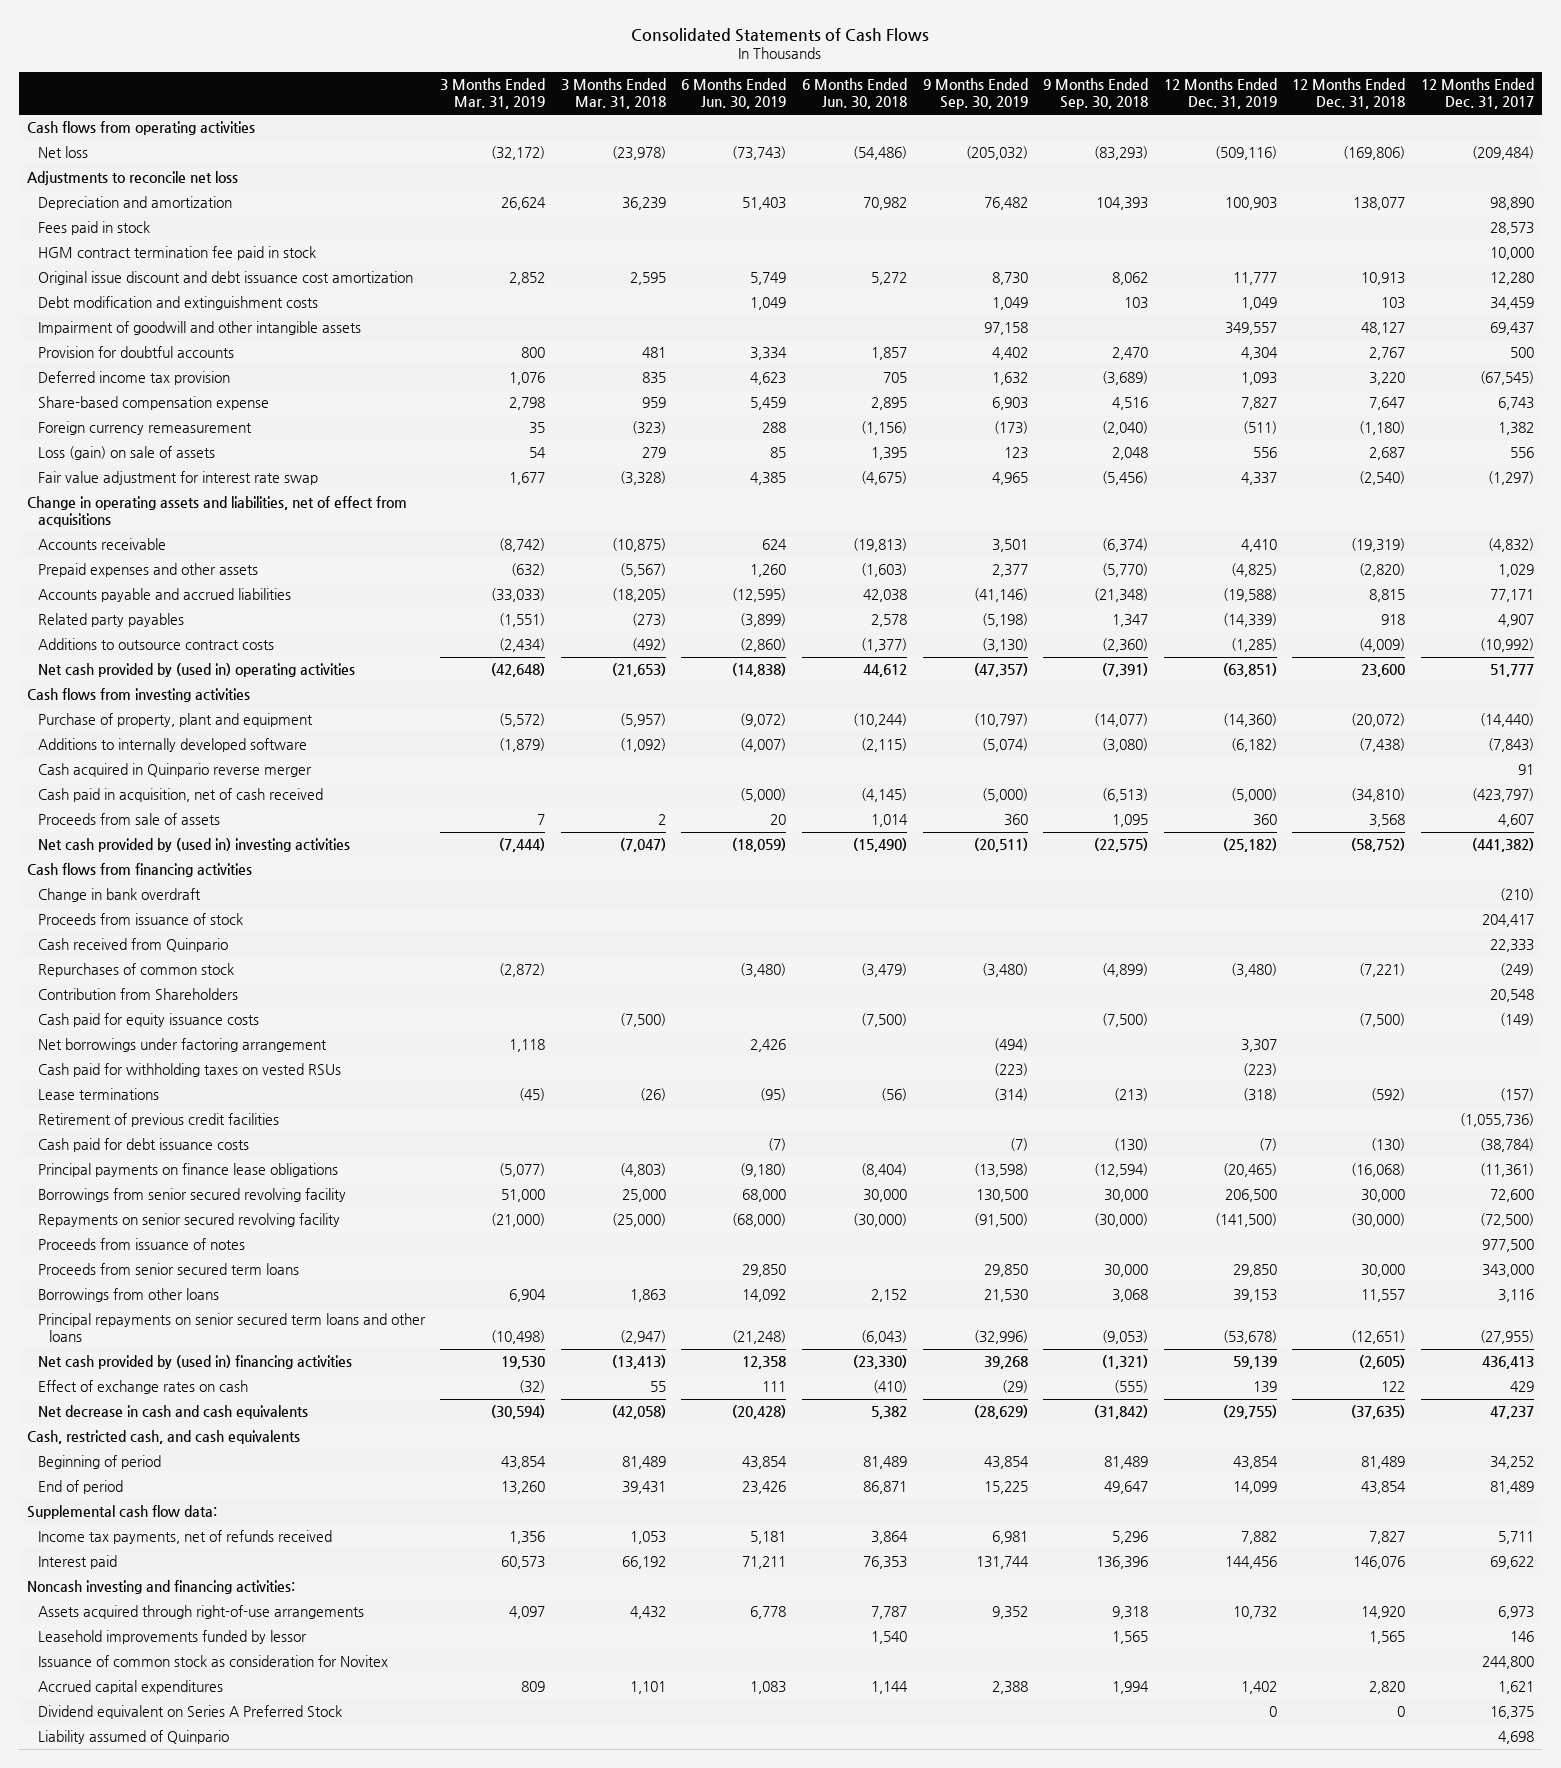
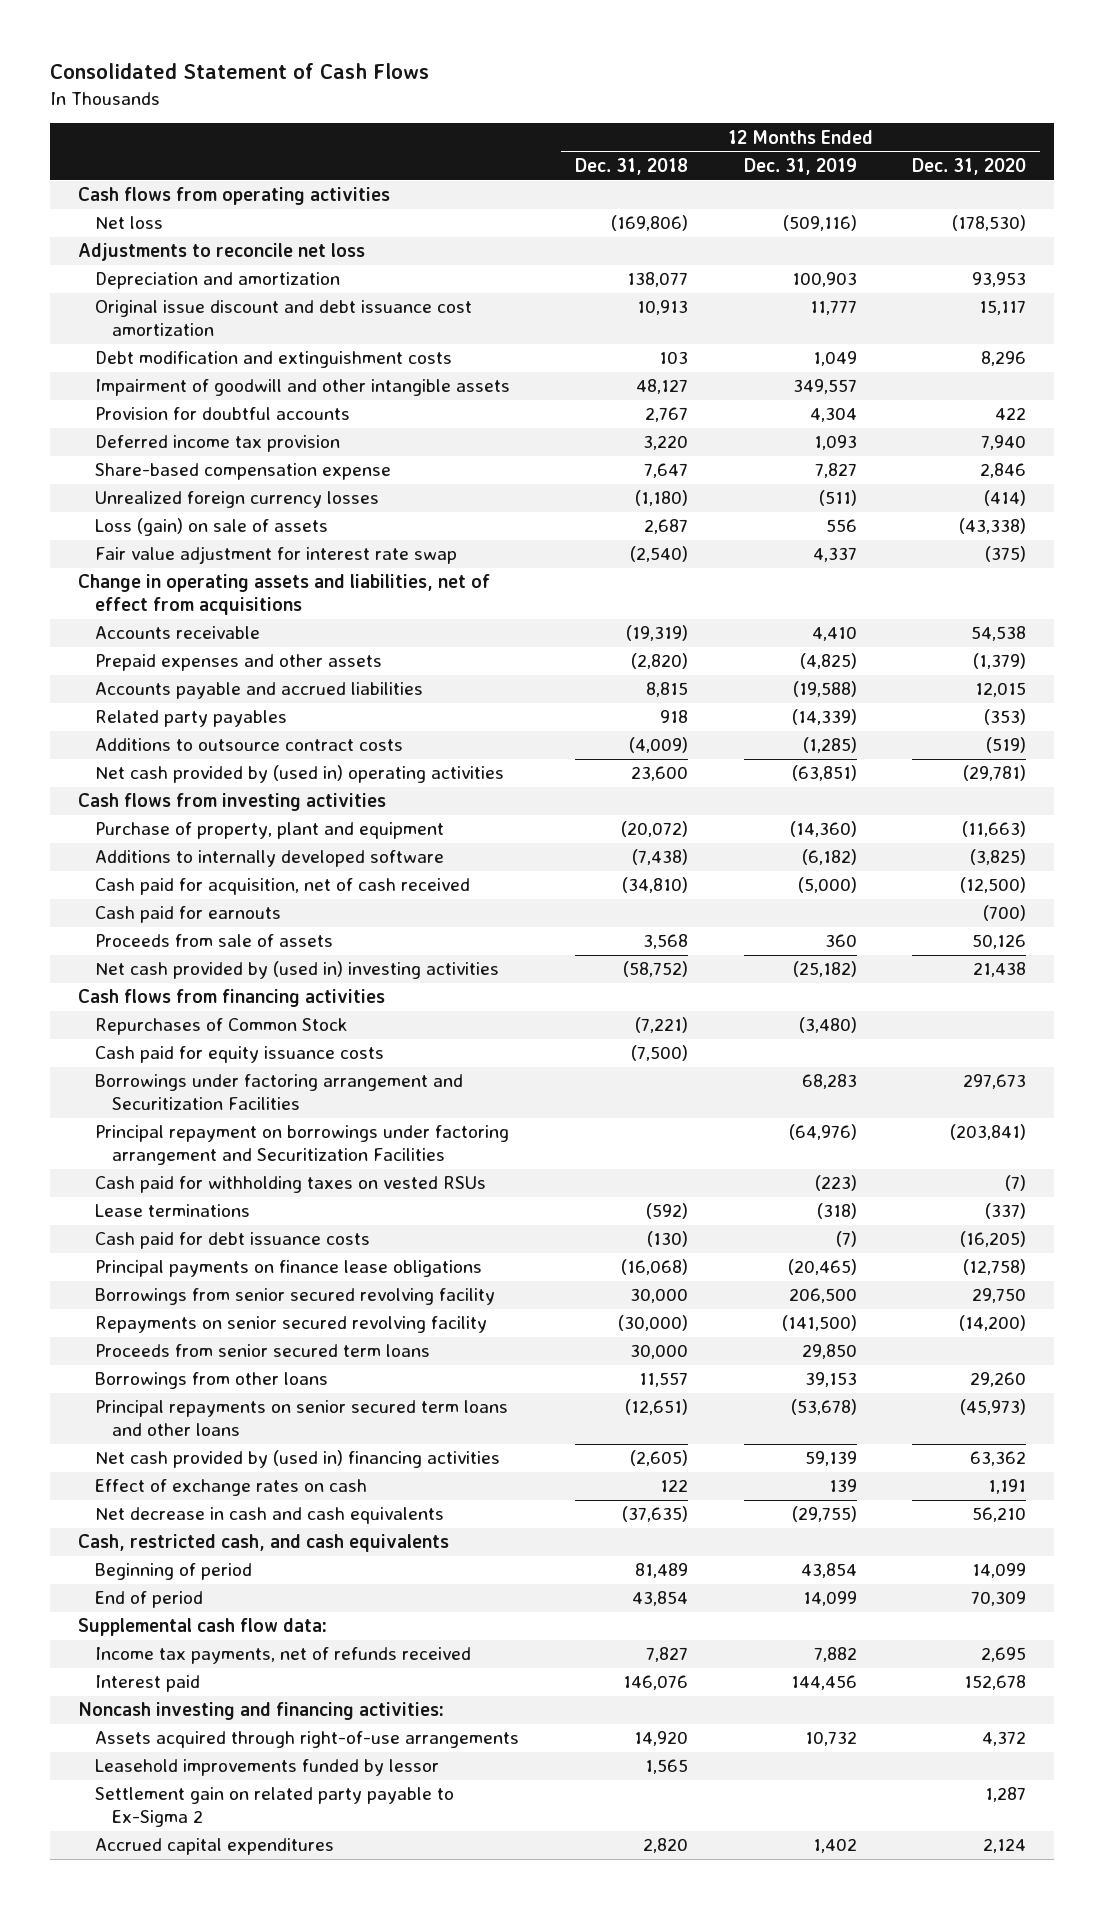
- Consolidated Statements of Cash Flows
+ Consolidated Statement of Cash Flows
- | 3 Months Ended Mar. 31, 2019 | 3 Months Ended Mar. 31, 2018 | 6 Months Ended Jun. 30, 2019 | 6 Months Ended Jun. 30, 2018 | 9 Months Ended Sep. 30, 2019 | 9 Months Ended Sep. 30, 2018 | 12 Months Ended Dec. 31, 2019 | 12 Months Ended Dec. 31, 2018 | 12 Months Ended Dec. 31, 2017
+ | 12 Months Ended Dec. 31, 2018 | 12 Months Ended Dec. 31, 2019 | 12 Months Ended Dec. 31, 2020
- Fees paid in stock | | | | | | | | | 28,573
- HGM contract termination fee paid in stock | | | | | | | | | 10,000
- Foreign currency remeasurement | 35 | (323) | 288 | (1,156) | (173) | (2,040) | (511) | (1,180) | 1,382
+ Unrealized foreign currency losses | (1,180) | (511) | (414)
- Cash acquired in Quinpario reverse merger | | | | | | | | | 91
- Cash paid in acquisition, net of cash received | | | (5,000) | (4,145) | (5,000) | (6,513) | (5,000) | (34,810) | (423,797)
+ Cash paid for acquisition, net of cash received | (34,810) | (5,000) | (12,500)
+ Cash paid for earnouts | | | (700)
- Change in bank overdraft | | | | | | | | | (210)
- Proceeds from issuance of stock | | | | | | | | | 204,417
- Cash received from Quinpario | | | | | | | | | 22,333
- Repurchases of common stock | (2,872) | | (3,480) | (3,479) | (3,480) | (4,899) | (3,480) | (7,221) | (249)
- Contribution from Shareholders | | | | | | | | | 20,548
+ Repurchases of Common Stock | (7,221) | (3,480) |
- Net borrowings under factoring arrangement | 1,118 | | 2,426 | | (494) | | 3,307 | |
+ Borrowings under factoring arrangement and Securitization Facilities | | 68,283 | 297,673
+ Principal repayment on borrowings under factoring arrangement and Securitization Facilities | | (64,976) | (203,841)
- Retirement of previous credit facilities | | | | | | | | | (1,055,736)
- Proceeds from issuance of notes | | | | | | | | | 977,500
- Issuance of common stock as consideration for Novitex | | | | | | | | | 244,800
+ Settlement gain on related party payable to Ex-Sigma 2 | | | 1,287
- Dividend equivalent on Series A Preferred Stock | | | | | | | 0 | 0 | 16,375
- Liability assumed of Quinpario | | | | | | | | | 4,698

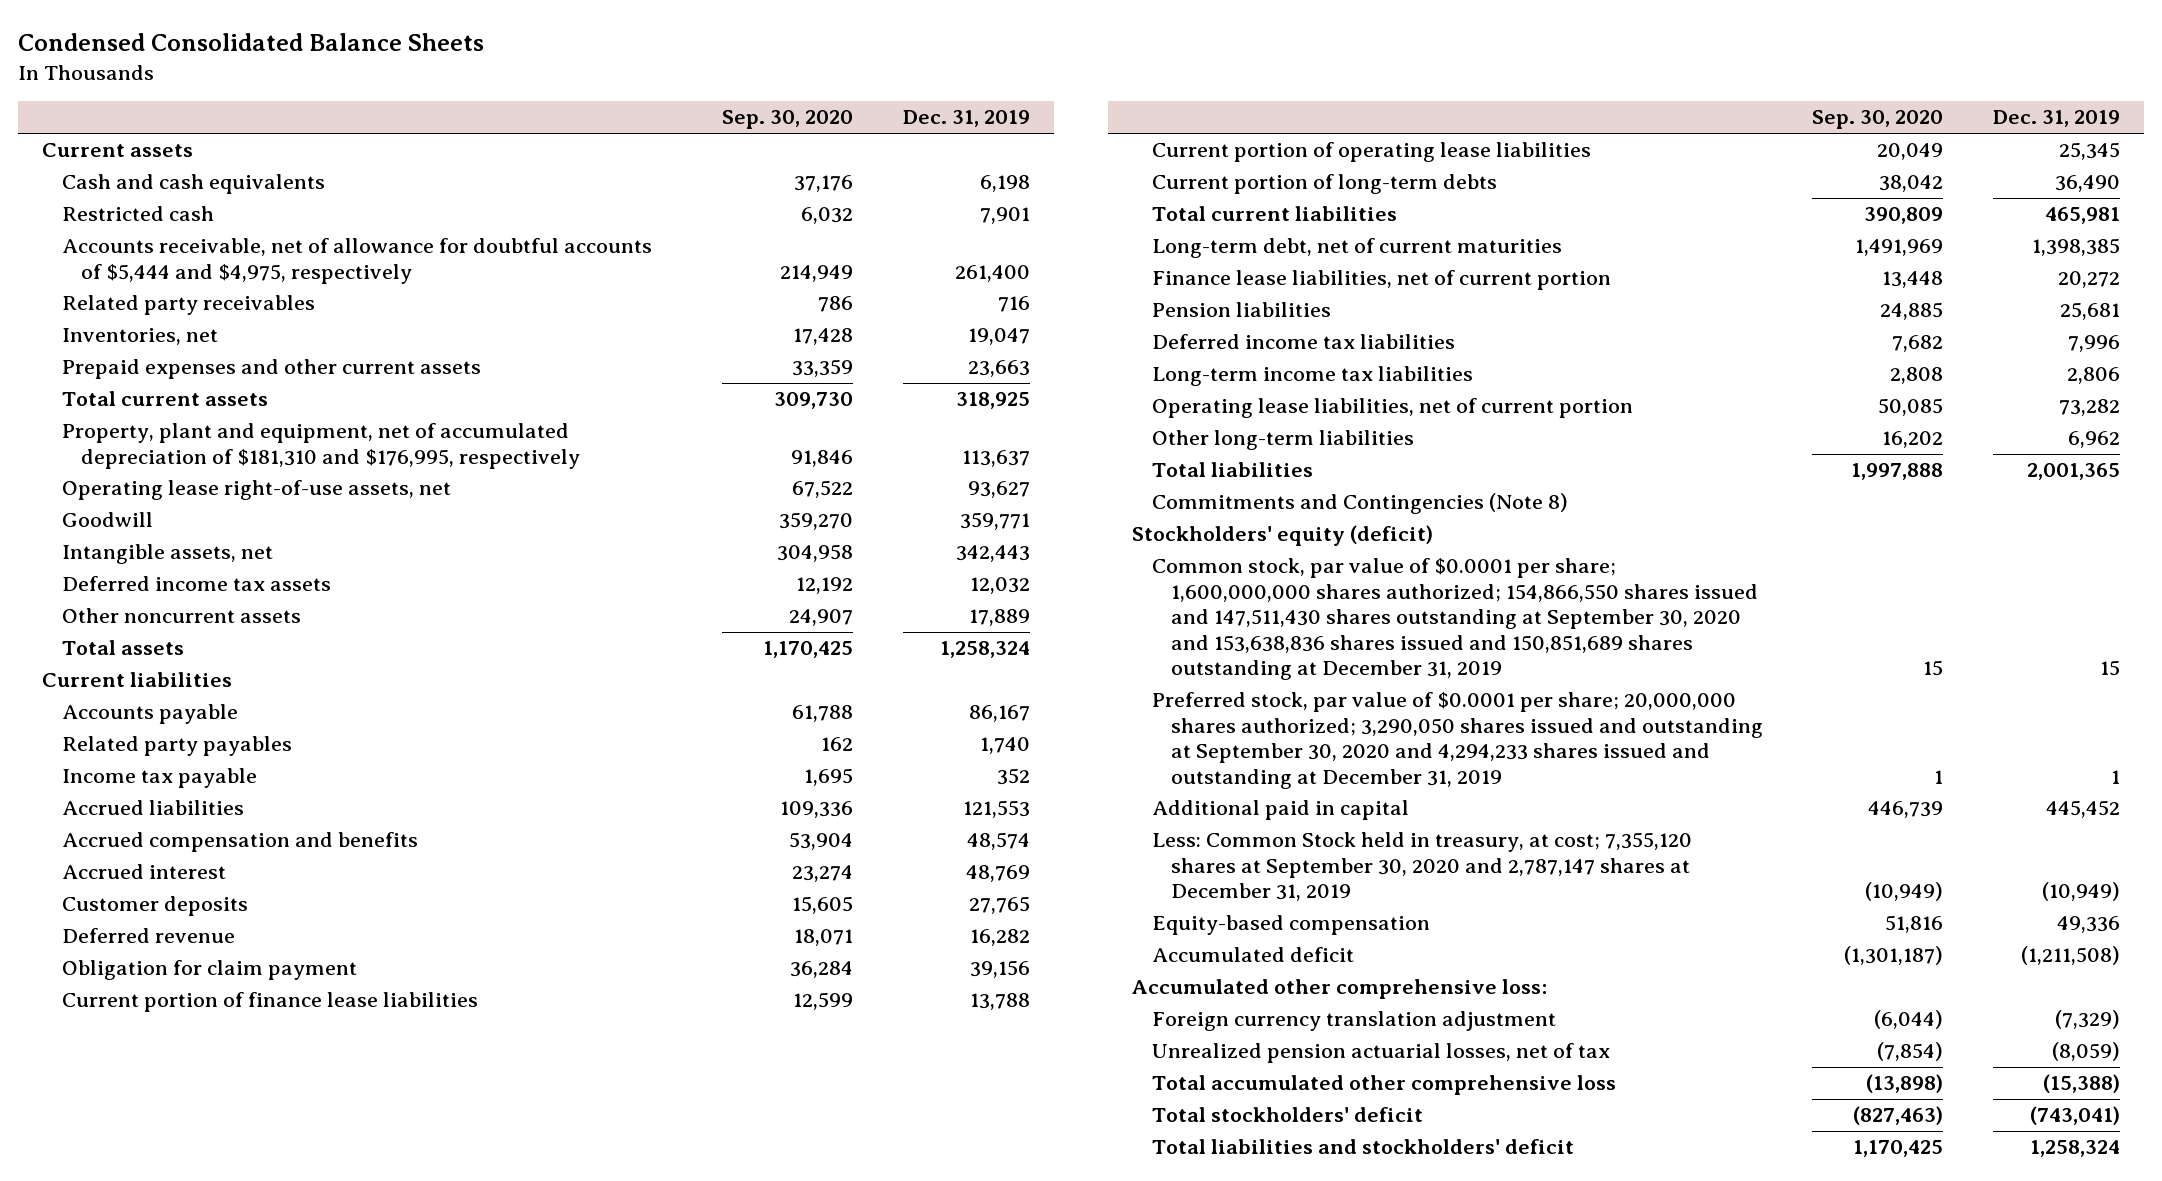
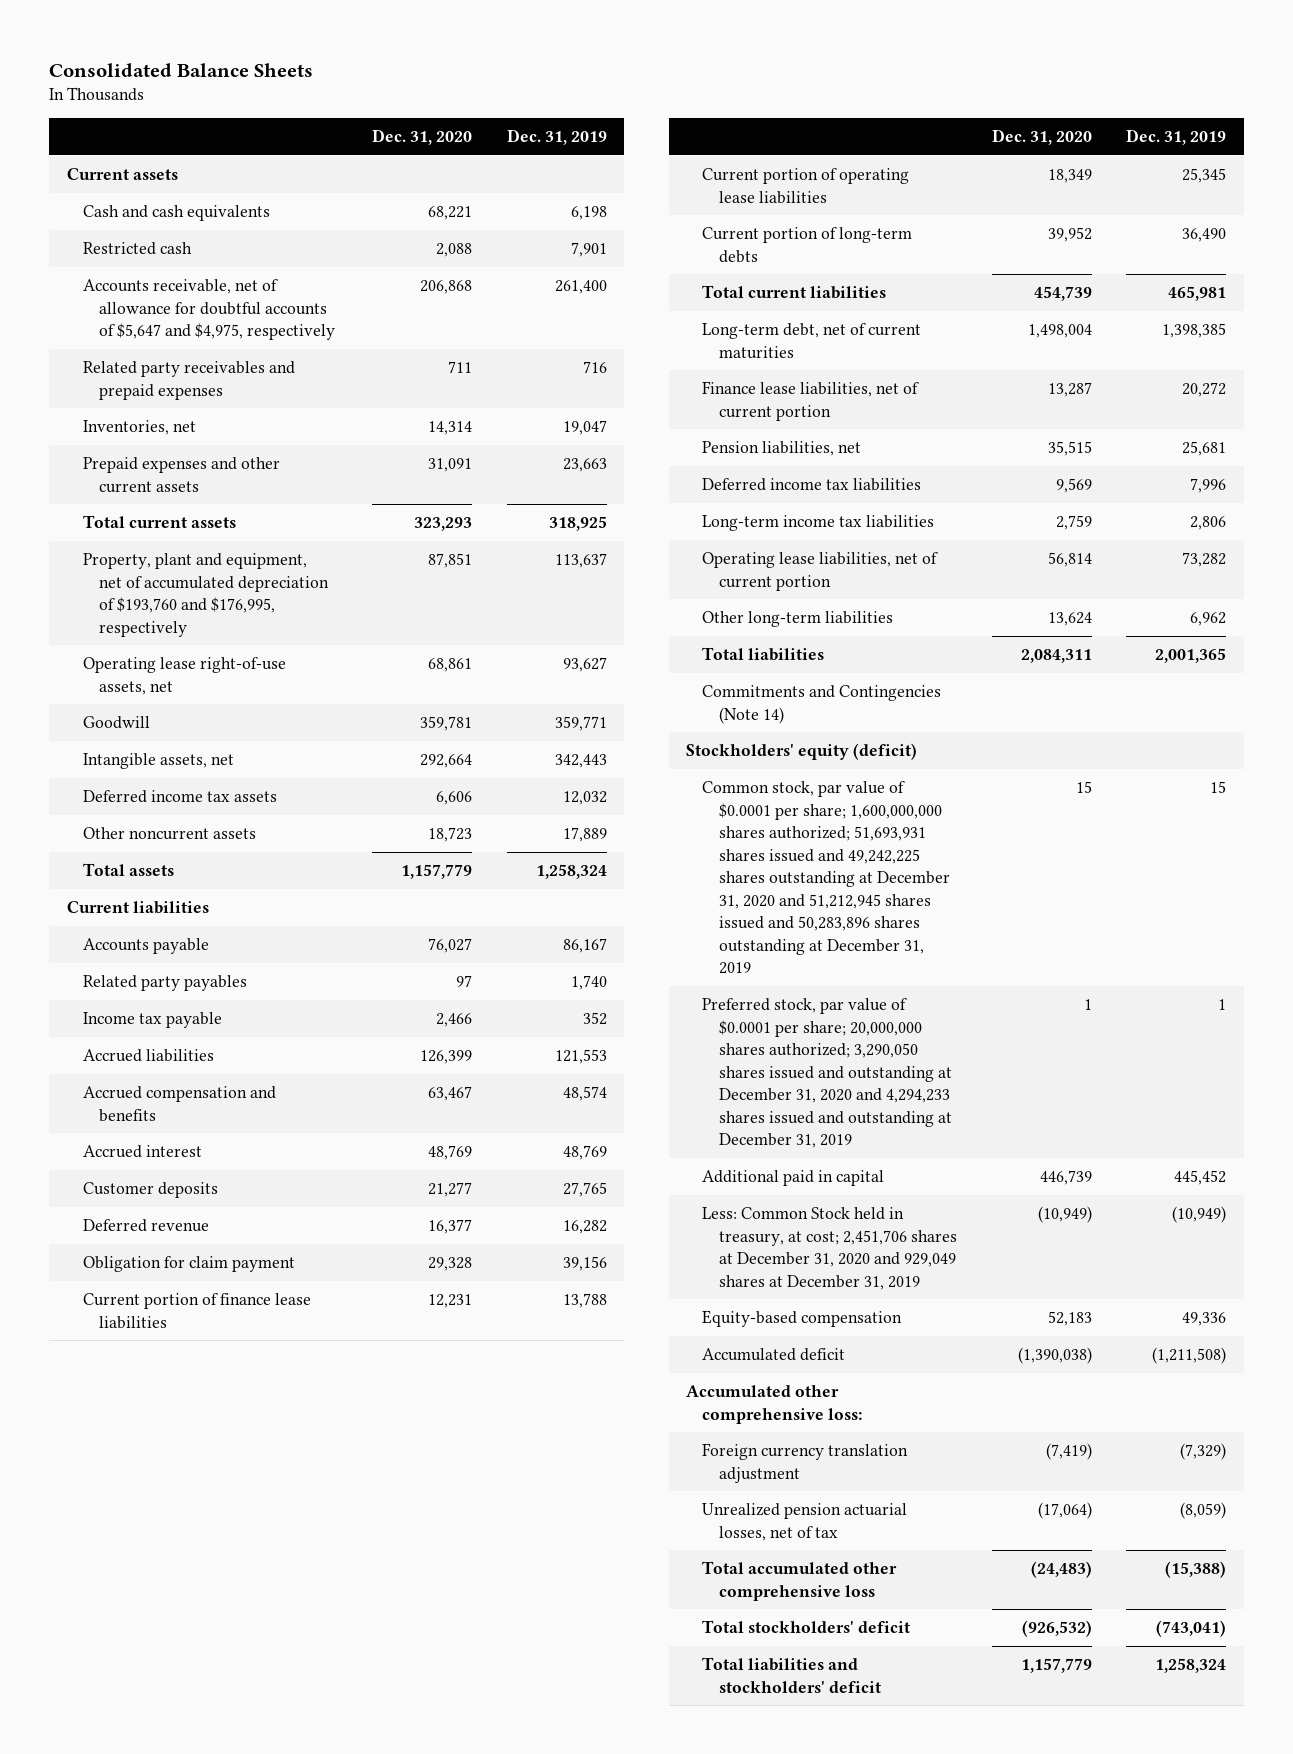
- Condensed Consolidated Balance Sheets
+ Consolidated Balance Sheets
- | Sep. 30, 2020 | Dec. 31, 2019
+ | Dec. 31, 2020 | Dec. 31, 2019
- Accounts receivable, net of allowance for doubtful accounts of $5,444 and $4,975, respectively | 214,949 | 261,400
- Related party receivables | 786 | 716
+ Accounts receivable, net of allowance for doubtful accounts of $5,647 and $4,975, respectively | 206,868 | 261,400
+ Related party receivables and prepaid expenses | 711 | 716
- Property, plant and equipment, net of accumulated depreciation of $181,310 and $176,995, respectively | 91,846 | 113,637
+ Property, plant and equipment, net of accumulated depreciation of $193,760 and $176,995, respectively | 87,851 | 113,637
- Pension liabilities | 24,885 | 25,681
+ Pension liabilities, net | 35,515 | 25,681
- Commitments and Contingencies (Note 8)
+ Commitments and Contingencies (Note 14)
- Common stock, par value of $0.0001 per share; 1,600,000,000 shares authorized; 154,866,550 shares issued and 147,511,430 shares outstanding at September 30, 2020 and 153,638,836 shares issued and 150,851,689 shares outstanding at December 31, 2019 | 15 | 15
- Preferred stock, par value of $0.0001 per share; 20,000,000 shares authorized; 3,290,050 shares issued and outstanding at September 30, 2020 and 4,294,233 shares issued and outstanding at December 31, 2019 | 1 | 1
+ Common stock, par value of $0.0001 per share; 1,600,000,000 shares authorized; 51,693,931 shares issued and 49,242,225 shares outstanding at December 31, 2020 and 51,212,945 shares issued and 50,283,896 shares outstanding at December 31, 2019 | 15 | 15
+ Preferred stock, par value of $0.0001 per share; 20,000,000 shares authorized; 3,290,050 shares issued and outstanding at December 31, 2020 and 4,294,233 shares issued and outstanding at December 31, 2019 | 1 | 1
- Less: Common Stock held in treasury, at cost; 7,355,120 shares at September 30, 2020 and 2,787,147 shares at December 31, 2019 | (10,949) | (10,949)
+ Less: Common Stock held in treasury, at cost; 2,451,706 shares at December 31, 2020 and 929,049 shares at December 31, 2019 | (10,949) | (10,949)

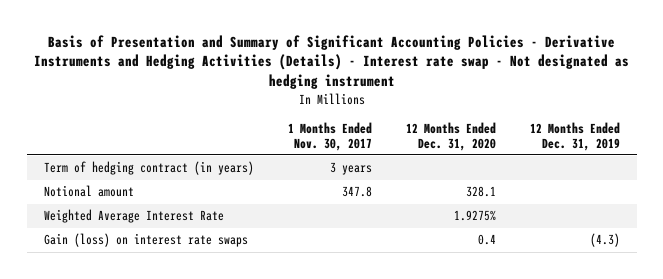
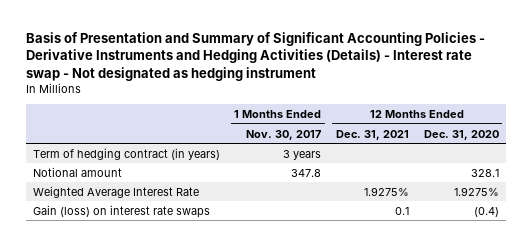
- | 1 Months Ended Nov. 30, 2017 | 12 Months Ended Dec. 31, 2020 | 12 Months Ended Dec. 31, 2019
+ | 1 Months Ended Nov. 30, 2017 | 12 Months Ended Dec. 31, 2021 | 12 Months Ended Dec. 31, 2020
- Gain (loss) on interest rate swaps | | 0.4 | (4.3)
+ Gain (loss) on interest rate swaps | | 0.1 | (0.4)

